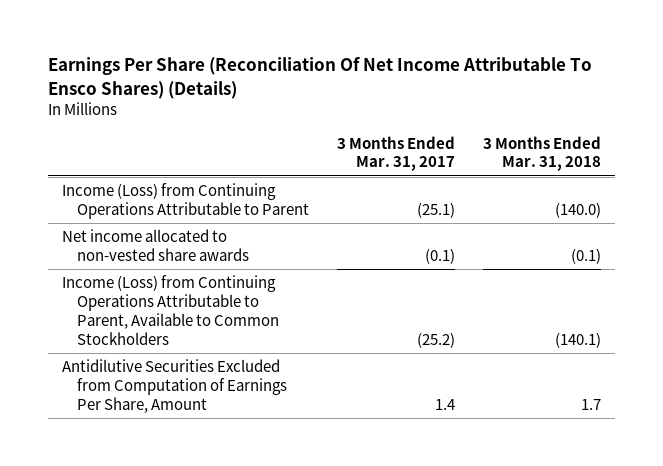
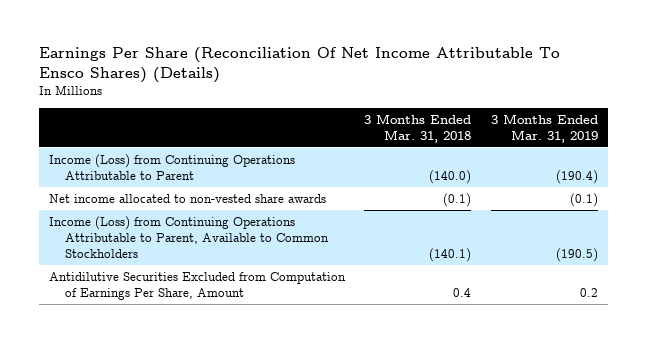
- | 3 Months Ended Mar. 31, 2017 | 3 Months Ended Mar. 31, 2018
+ | 3 Months Ended Mar. 31, 2018 | 3 Months Ended Mar. 31, 2019
- Antidilutive Securities Excluded from Computation of Earnings Per Share, Amount | 1.4 | 1.7
+ Antidilutive Securities Excluded from Computation of Earnings Per Share, Amount | 0.4 | 0.2

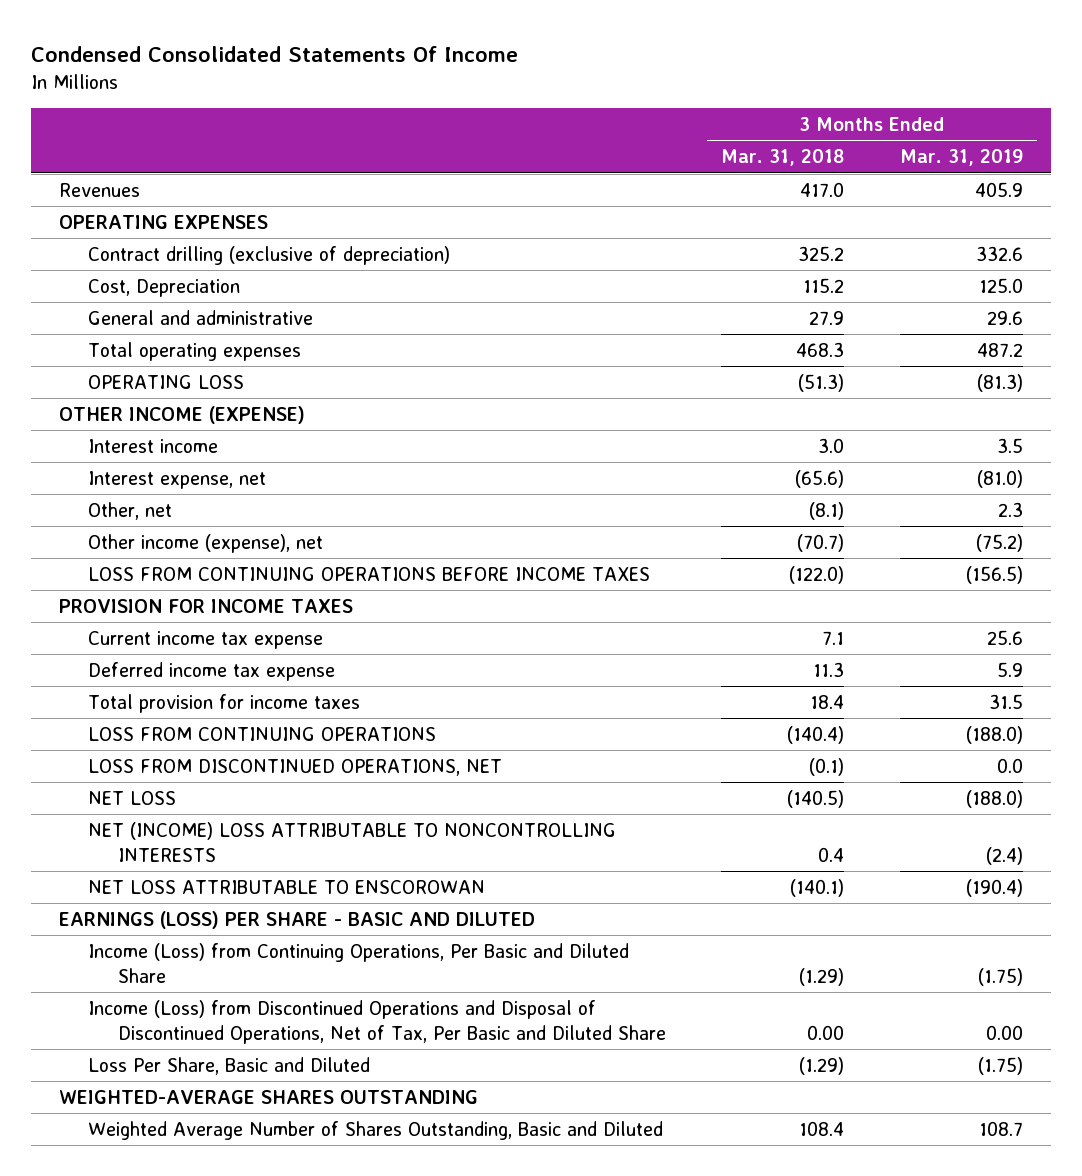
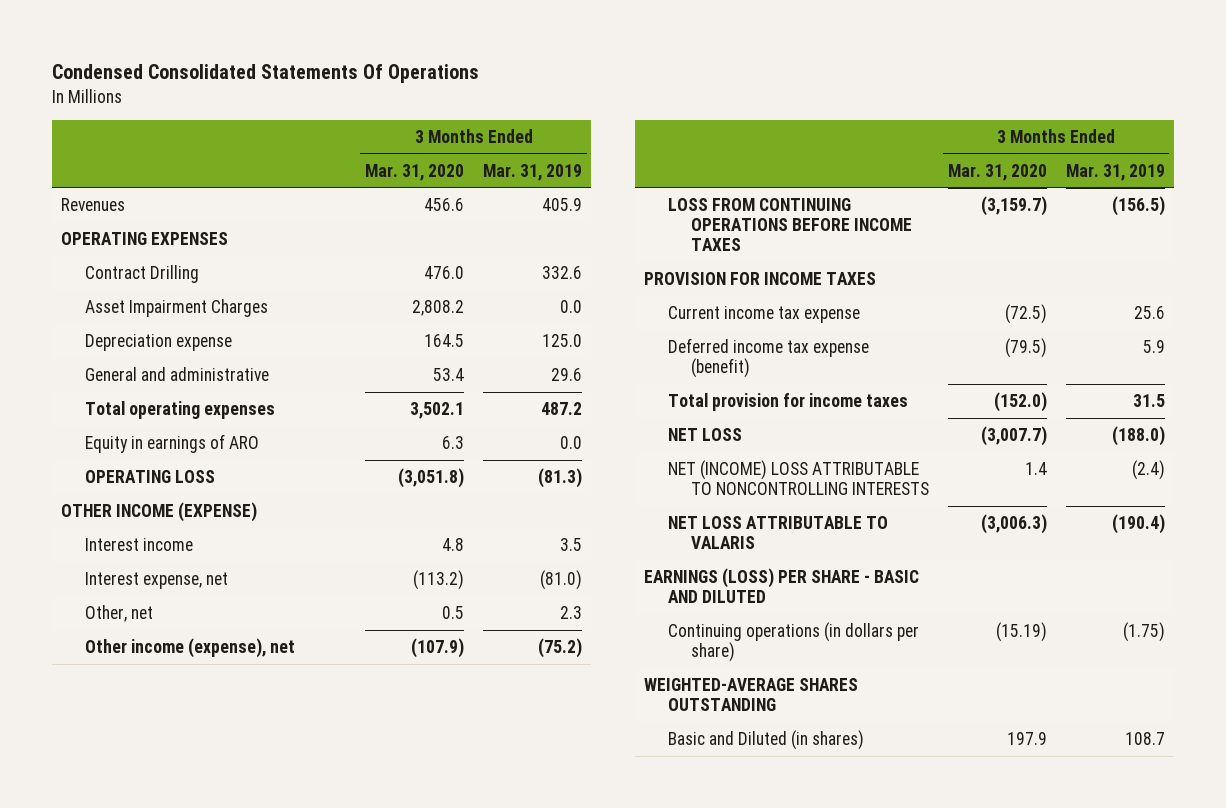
- Condensed Consolidated Statements Of Income
+ Condensed Consolidated Statements Of Operations
- | 3 Months Ended Mar. 31, 2018 | 3 Months Ended Mar. 31, 2019
+ | 3 Months Ended Mar. 31, 2020 | 3 Months Ended Mar. 31, 2019
- Contract drilling (exclusive of depreciation) | 325.2 | 332.6
- Cost, Depreciation | 115.2 | 125.0
+ Contract Drilling | 476.0 | 332.6
+ Asset Impairment Charges | 2,808.2 | 0.0
+ Depreciation expense | 164.5 | 125.0
+ Equity in earnings of ARO | 6.3 | 0.0
- Deferred income tax expense | 11.3 | 5.9
+ Deferred income tax expense (benefit) | (79.5) | 5.9
- LOSS FROM CONTINUING OPERATIONS | (140.4) | (188.0)
- LOSS FROM DISCONTINUED OPERATIONS, NET | (0.1) | 0.0
- NET LOSS ATTRIBUTABLE TO ENSCOROWAN | (140.1) | (190.4)
+ NET LOSS ATTRIBUTABLE TO VALARIS | (3,006.3) | (190.4)
- Income (Loss) from Continuing Operations, Per Basic and Diluted Share | (1.29) | (1.75)
- Income (Loss) from Discontinued Operations and Disposal of Discontinued Operations, Net of Tax, Per Basic and Diluted Share | 0.00 | 0.00
- Loss Per Share, Basic and Diluted | (1.29) | (1.75)
+ Continuing operations (in dollars per share) | (15.19) | (1.75)
- Weighted Average Number of Shares Outstanding, Basic and Diluted | 108.4 | 108.7
+ Basic and Diluted (in shares) | 197.9 | 108.7

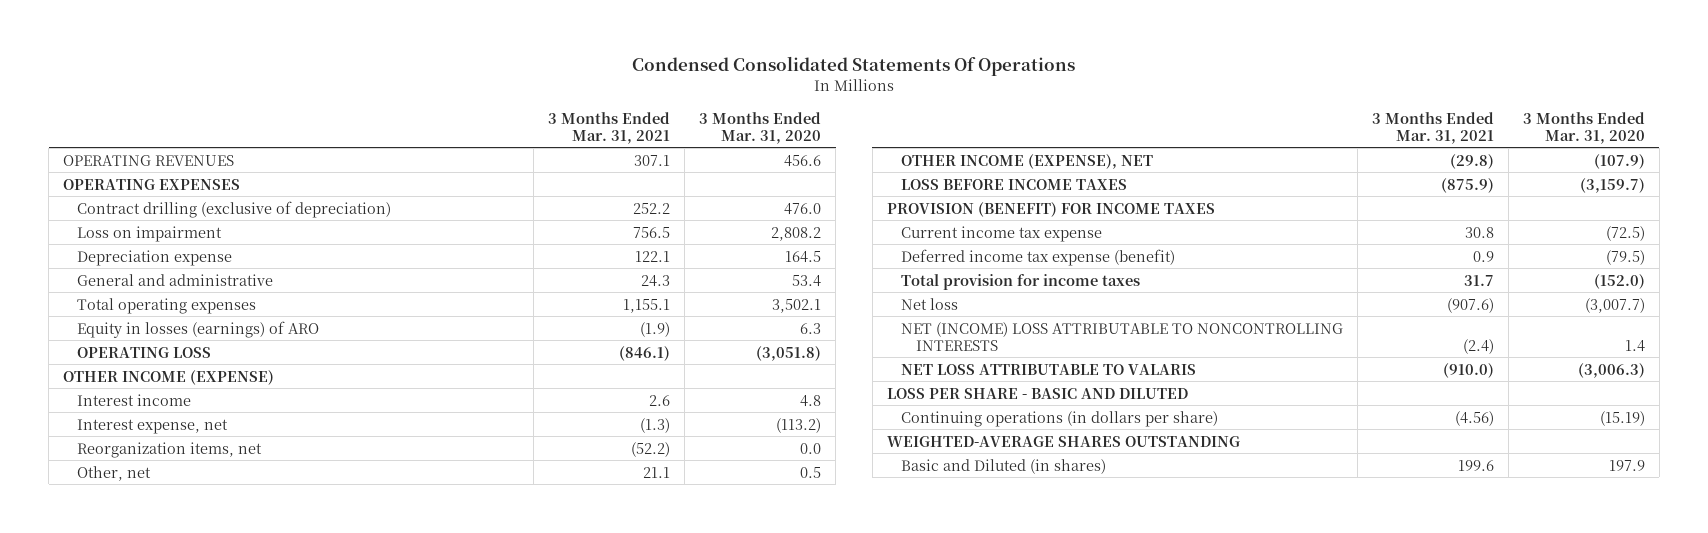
- | 3 Months Ended Mar. 31, 2020 | 3 Months Ended Mar. 31, 2019
+ | 3 Months Ended Mar. 31, 2021 | 3 Months Ended Mar. 31, 2020
- Revenues | 456.6 | 405.9
+ OPERATING REVENUES | 307.1 | 456.6
- Contract Drilling | 476.0 | 332.6
- Asset Impairment Charges | 2,808.2 | 0.0
+ Contract drilling (exclusive of depreciation) | 252.2 | 476.0
+ Loss on impairment | 756.5 | 2,808.2
- Equity in earnings of ARO | 6.3 | 0.0
+ Equity in losses (earnings) of ARO | (1.9) | 6.3
+ Reorganization items, net | (52.2) | 0.0
- Other income (expense), net | (107.9) | (75.2)
- LOSS FROM CONTINUING OPERATIONS BEFORE INCOME TAXES | (3,159.7) | (156.5)
- PROVISION FOR INCOME TAXES
+ OTHER INCOME (EXPENSE), NET | (29.8) | (107.9)
+ LOSS BEFORE INCOME TAXES | (875.9) | (3,159.7)
+ PROVISION (BENEFIT) FOR INCOME TAXES
- NET LOSS | (3,007.7) | (188.0)
+ Net loss | (907.6) | (3,007.7)
- EARNINGS (LOSS) PER SHARE - BASIC AND DILUTED
+ LOSS PER SHARE - BASIC AND DILUTED

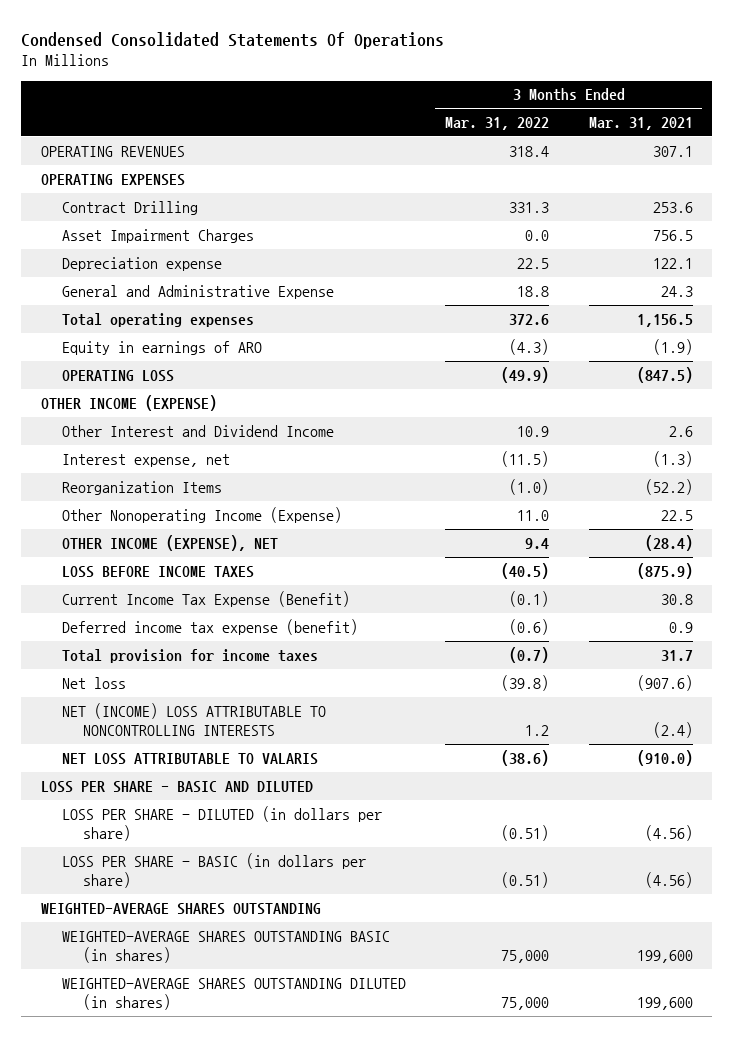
- | 3 Months Ended Mar. 31, 2021 | 3 Months Ended Mar. 31, 2020
+ | 3 Months Ended Mar. 31, 2022 | 3 Months Ended Mar. 31, 2021
- Contract drilling (exclusive of depreciation) | 252.2 | 476.0
- Loss on impairment | 756.5 | 2,808.2
+ Contract Drilling | 331.3 | 253.6
+ Asset Impairment Charges | 0.0 | 756.5
- General and administrative | 24.3 | 53.4
- Total operating expenses | 1,155.1 | 3,502.1
- Equity in losses (earnings) of ARO | (1.9) | 6.3
- OPERATING LOSS | (846.1) | (3,051.8)
+ General and Administrative Expense | 18.8 | 24.3
+ Total operating expenses | 372.6 | 1,156.5
+ Equity in earnings of ARO | (4.3) | (1.9)
+ OPERATING LOSS | (49.9) | (847.5)
- Interest income | 2.6 | 4.8
+ Other Interest and Dividend Income | 10.9 | 2.6
- Reorganization items, net | (52.2) | 0.0
- Other, net | 21.1 | 0.5
- OTHER INCOME (EXPENSE), NET | (29.8) | (107.9)
+ Reorganization Items | (1.0) | (52.2)
+ Other Nonoperating Income (Expense) | 11.0 | 22.5
+ OTHER INCOME (EXPENSE), NET | 9.4 | (28.4)
- PROVISION (BENEFIT) FOR INCOME TAXES
- Current income tax expense | 30.8 | (72.5)
+ Current Income Tax Expense (Benefit) | (0.1) | 30.8
- Continuing operations (in dollars per share) | (4.56) | (15.19)
+ LOSS PER SHARE - DILUTED (in dollars per share) | (0.51) | (4.56)
+ LOSS PER SHARE - BASIC (in dollars per share) | (0.51) | (4.56)
- Basic and Diluted (in shares) | 199.6 | 197.9
+ WEIGHTED-AVERAGE SHARES OUTSTANDING BASIC (in shares) | 75,000 | 199,600
+ WEIGHTED-AVERAGE SHARES OUTSTANDING DILUTED (in shares) | 75,000 | 199,600

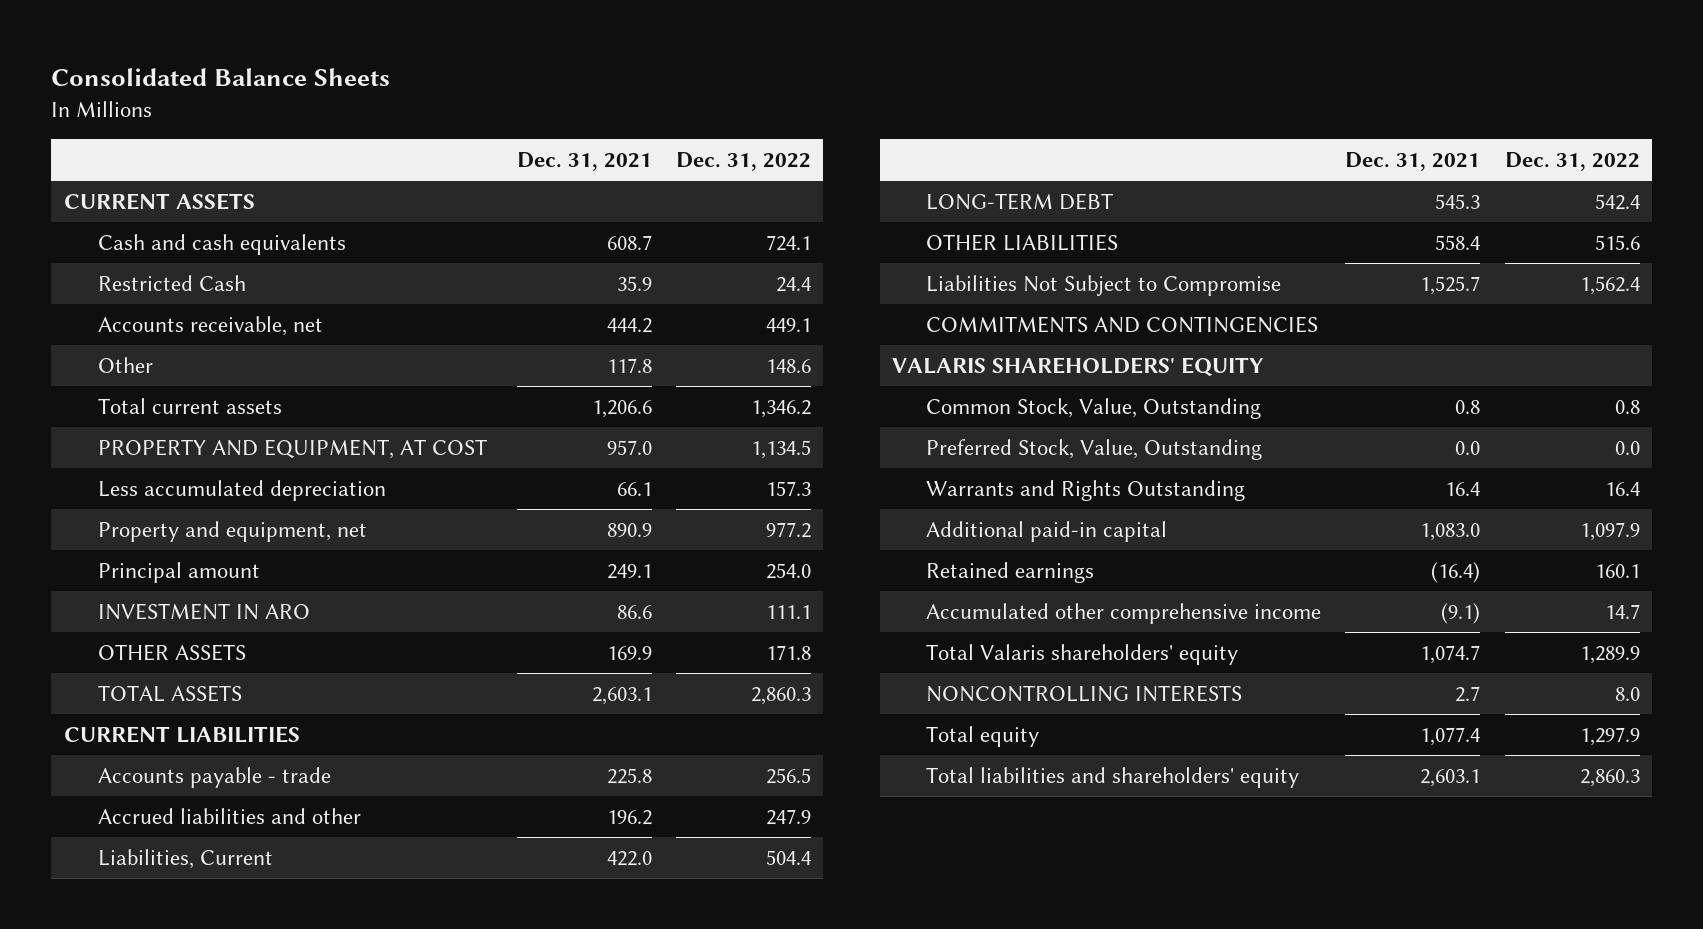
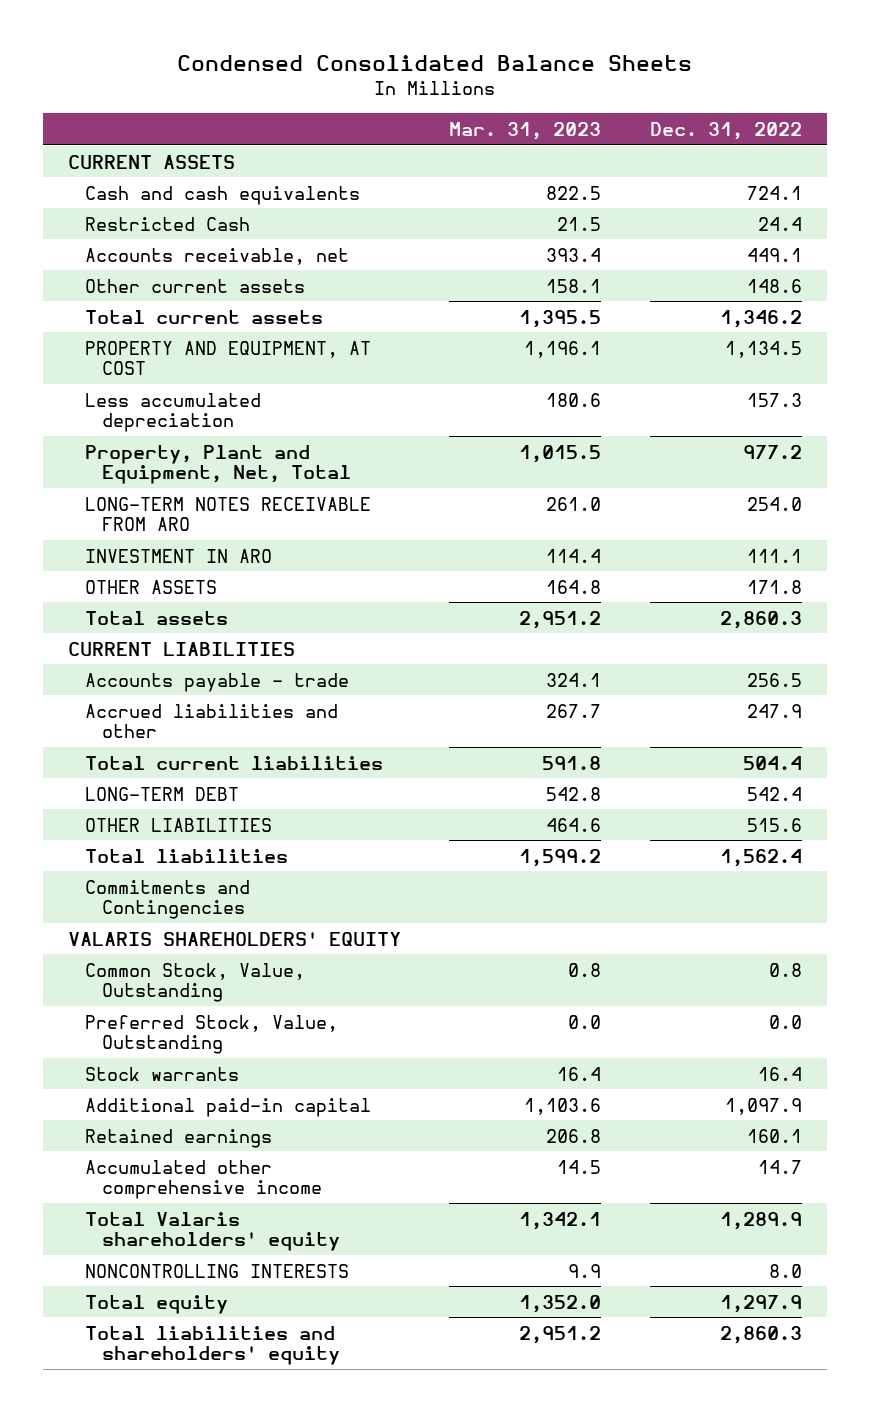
- Consolidated Balance Sheets
+ Condensed Consolidated Balance Sheets
- | Dec. 31, 2021 | Dec. 31, 2022
+ | Mar. 31, 2023 | Dec. 31, 2022
- Other | 117.8 | 148.6
+ Other current assets | 158.1 | 148.6
- Property and equipment, net | 890.9 | 977.2
- Principal amount | 249.1 | 254.0
+ Property, Plant and Equipment, Net, Total | 1,015.5 | 977.2
+ LONG-TERM NOTES RECEIVABLE FROM ARO | 261.0 | 254.0
- TOTAL ASSETS | 2,603.1 | 2,860.3
+ Total assets | 2,951.2 | 2,860.3
- Liabilities, Current | 422.0 | 504.4
+ Total current liabilities | 591.8 | 504.4
- Liabilities Not Subject to Compromise | 1,525.7 | 1,562.4
- COMMITMENTS AND CONTINGENCIES
+ Total liabilities | 1,599.2 | 1,562.4
+ Commitments and Contingencies
- Warrants and Rights Outstanding | 16.4 | 16.4
+ Stock warrants | 16.4 | 16.4

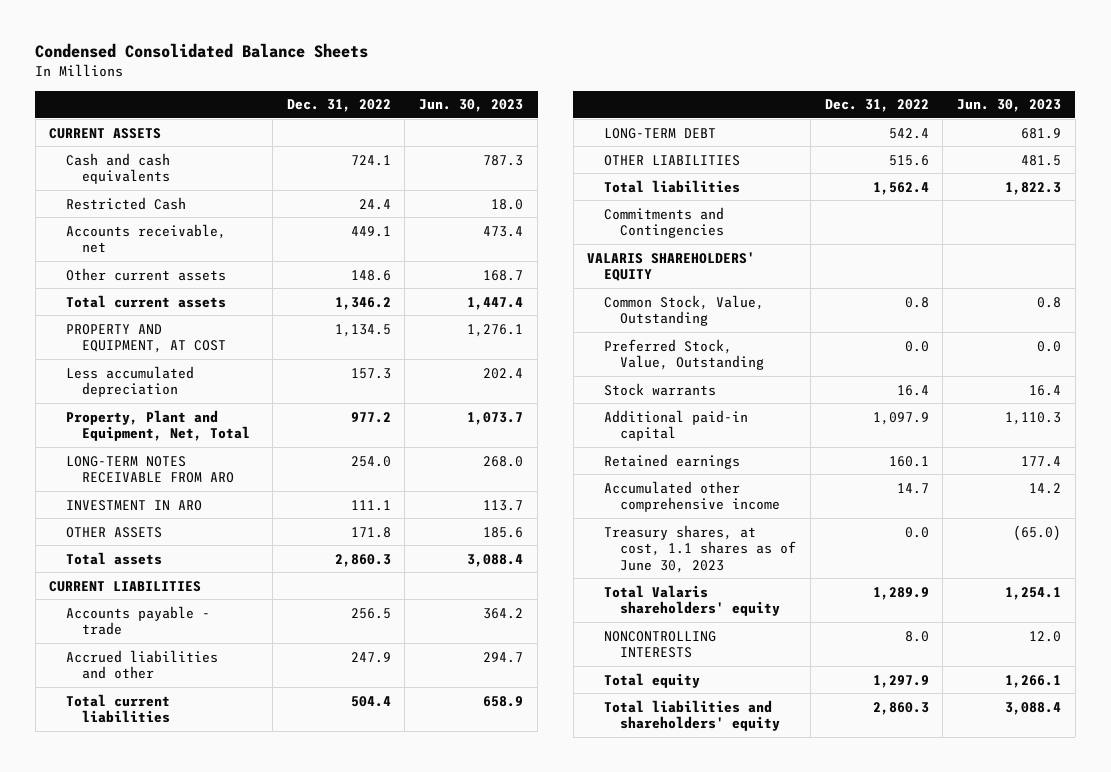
- | Mar. 31, 2023 | Dec. 31, 2022
+ | Dec. 31, 2022 | Jun. 30, 2023
+ Treasury shares, at cost, 1.1 shares as of June 30, 2023 | 0.0 | (65.0)

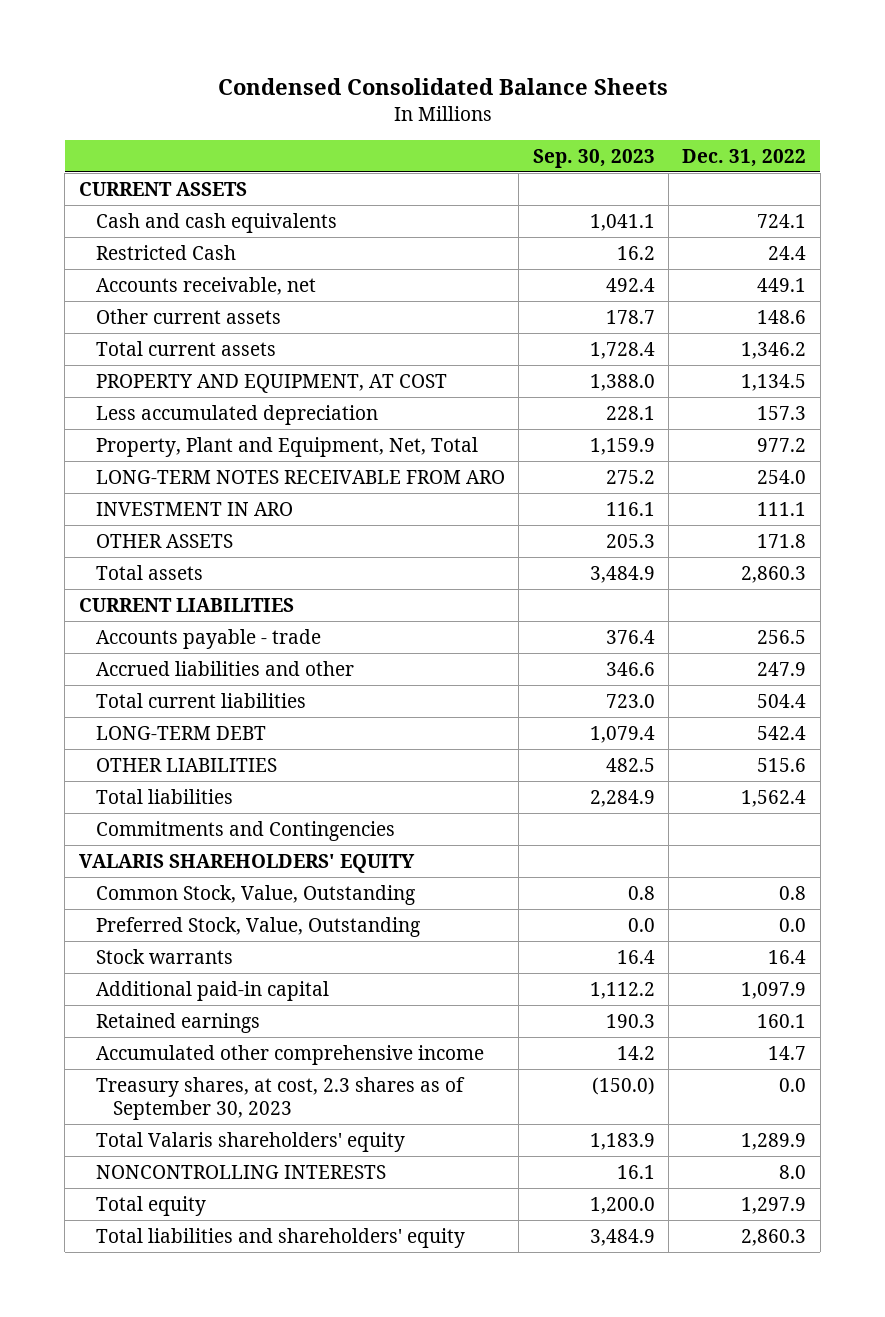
- | Dec. 31, 2022 | Jun. 30, 2023
+ | Sep. 30, 2023 | Dec. 31, 2022
- Treasury shares, at cost, 1.1 shares as of June 30, 2023 | 0.0 | (65.0)
+ Treasury shares, at cost, 2.3 shares as of September 30, 2023 | (150.0) | 0.0

